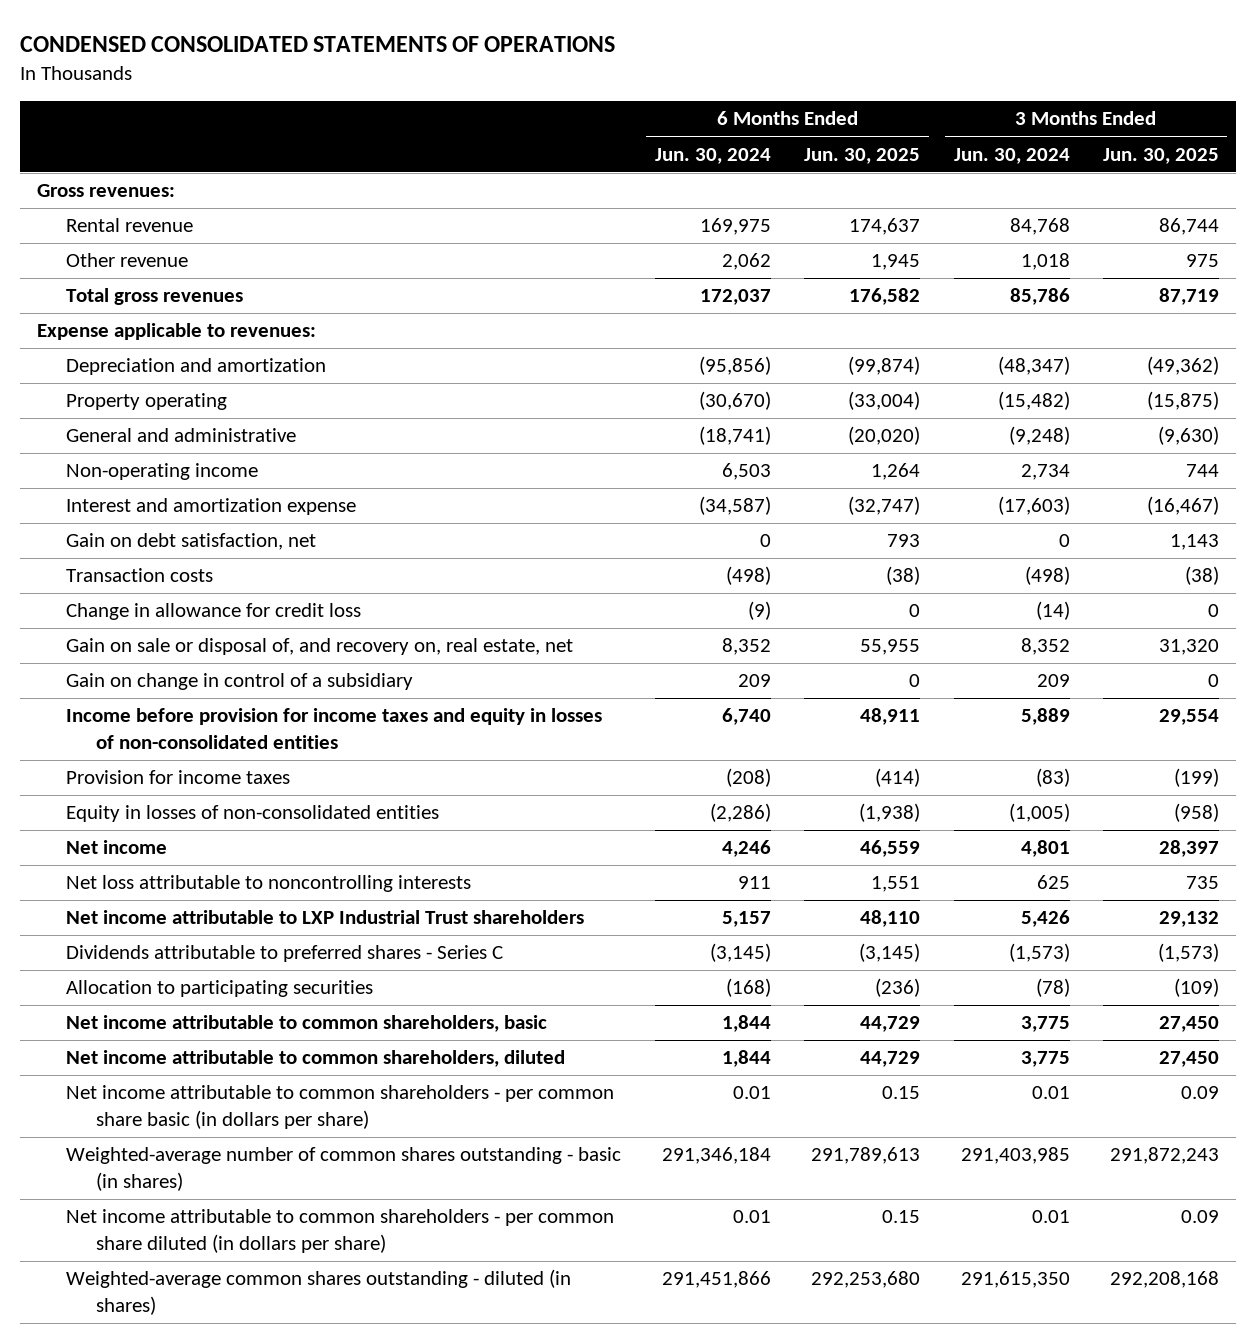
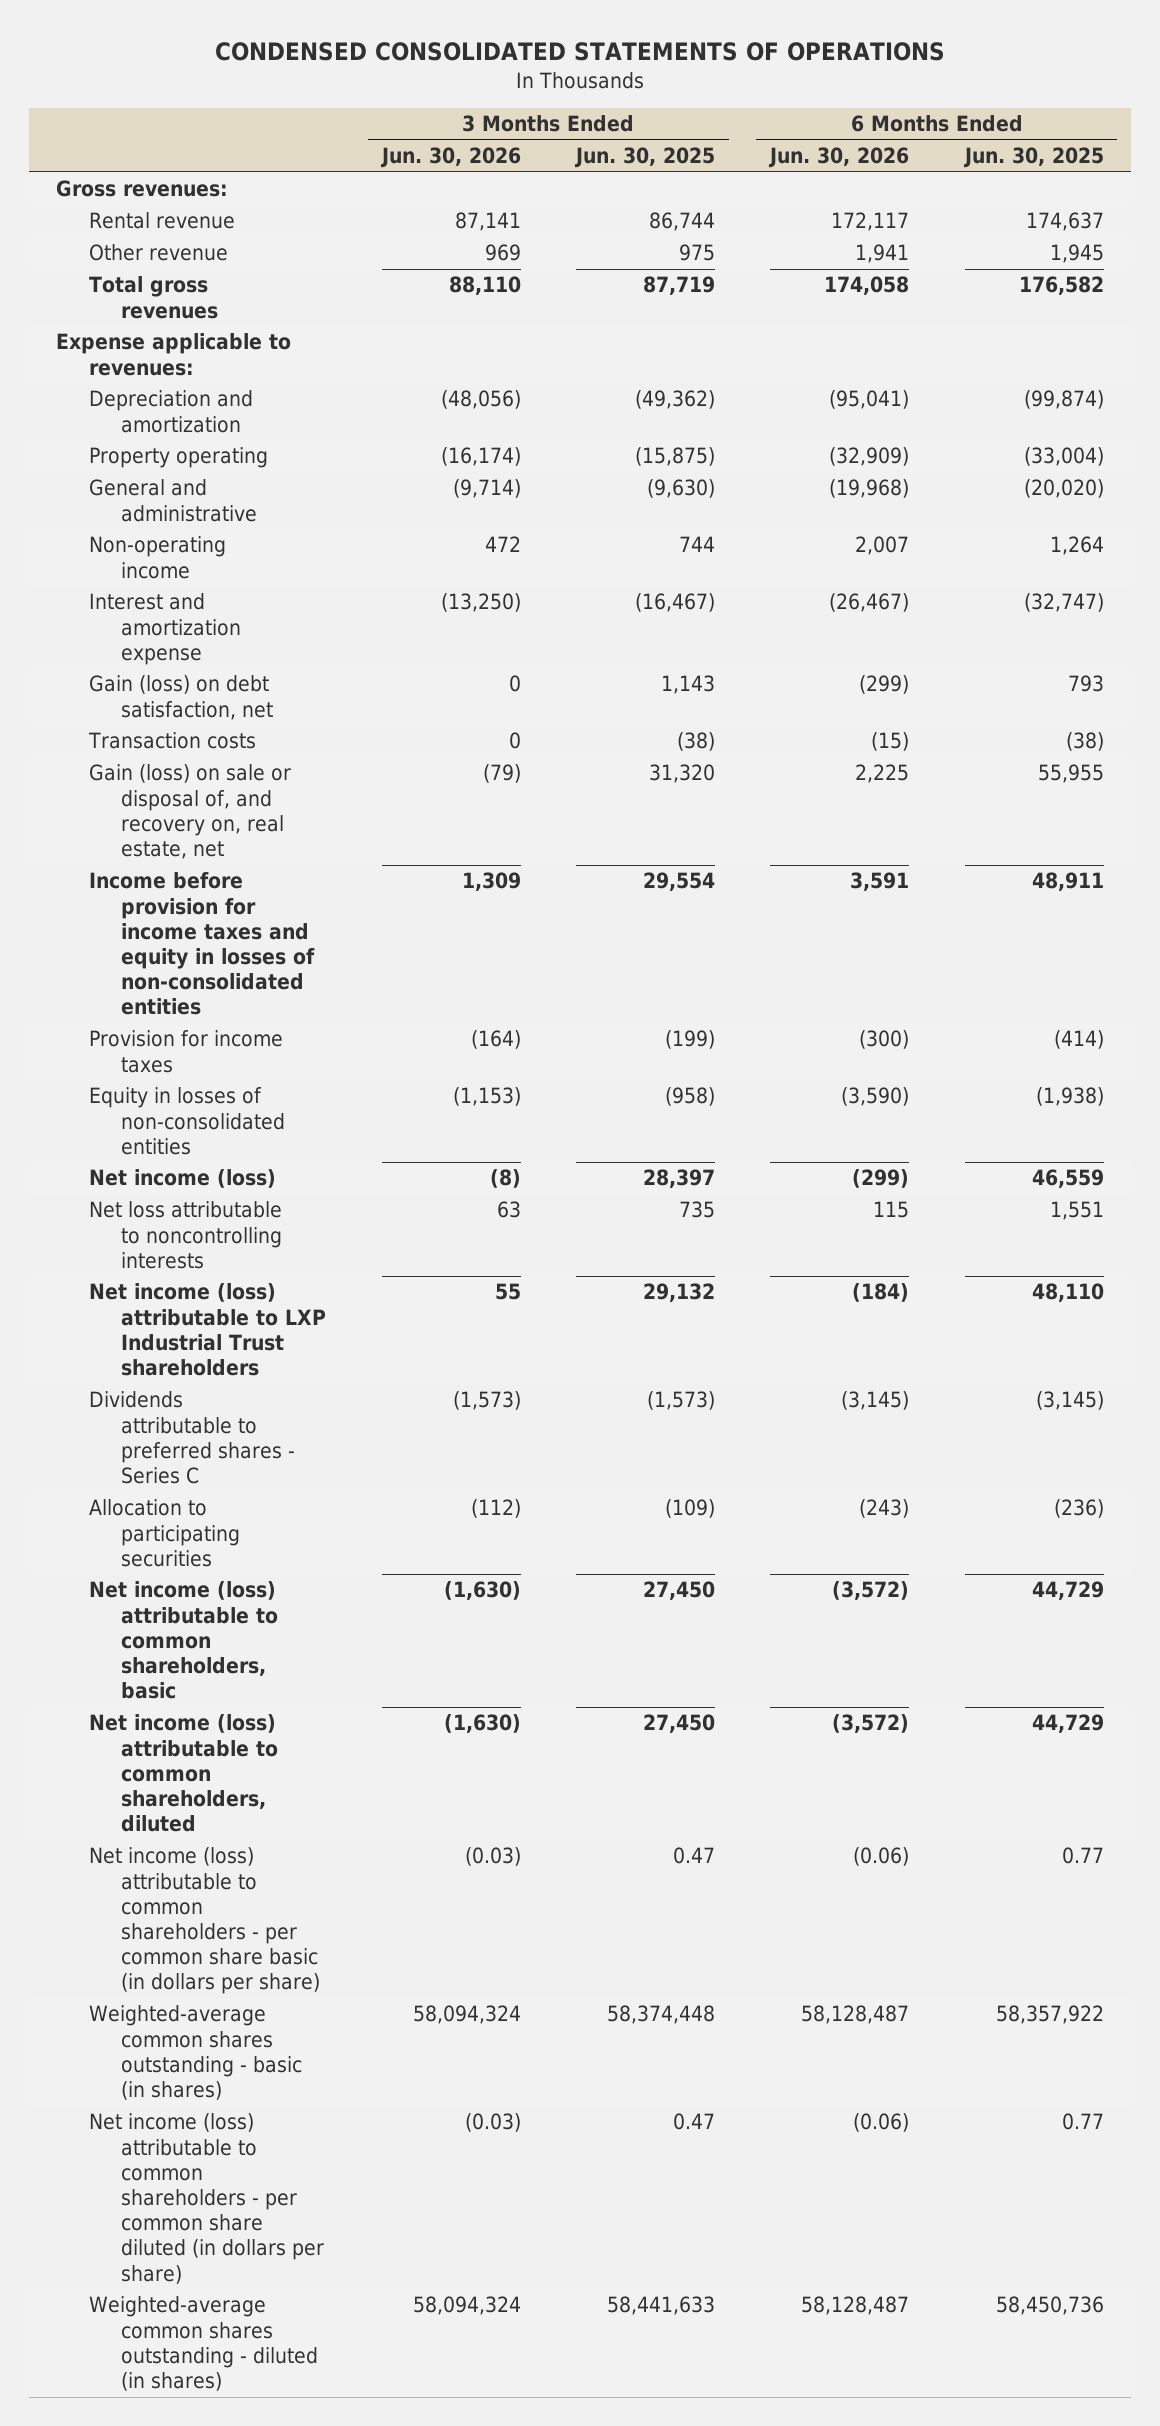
- | 6 Months Ended Jun. 30, 2024 | 6 Months Ended Jun. 30, 2025 | 3 Months Ended Jun. 30, 2024 | 3 Months Ended Jun. 30, 2025
+ | 3 Months Ended Jun. 30, 2026 | 3 Months Ended Jun. 30, 2025 | 6 Months Ended Jun. 30, 2026 | 6 Months Ended Jun. 30, 2025
- Gain on debt satisfaction, net | 0 | 793 | 0 | 1,143
+ Gain (loss) on debt satisfaction, net | 0 | 1,143 | (299) | 793
- Change in allowance for credit loss | (9) | 0 | (14) | 0
- Gain on sale or disposal of, and recovery on, real estate, net | 8,352 | 55,955 | 8,352 | 31,320
- Gain on change in control of a subsidiary | 209 | 0 | 209 | 0
+ Gain (loss) on sale or disposal of, and recovery on, real estate, net | (79) | 31,320 | 2,225 | 55,955
- Net income | 4,246 | 46,559 | 4,801 | 28,397
+ Net income (loss) | (8) | 28,397 | (299) | 46,559
- Net income attributable to LXP Industrial Trust shareholders | 5,157 | 48,110 | 5,426 | 29,132
+ Net income (loss) attributable to LXP Industrial Trust shareholders | 55 | 29,132 | (184) | 48,110
- Net income attributable to common shareholders, basic | 1,844 | 44,729 | 3,775 | 27,450
- Net income attributable to common shareholders, diluted | 1,844 | 44,729 | 3,775 | 27,450
- Net income attributable to common shareholders - per common share basic (in dollars per share) | 0.01 | 0.15 | 0.01 | 0.09
- Weighted-average number of common shares outstanding - basic (in shares) | 291,346,184 | 291,789,613 | 291,403,985 | 291,872,243
- Net income attributable to common shareholders - per common share diluted (in dollars per share) | 0.01 | 0.15 | 0.01 | 0.09
- Weighted-average common shares outstanding - diluted (in shares) | 291,451,866 | 292,253,680 | 291,615,350 | 292,208,168
+ Net income (loss) attributable to common shareholders, basic | (1,630) | 27,450 | (3,572) | 44,729
+ Net income (loss) attributable to common shareholders, diluted | (1,630) | 27,450 | (3,572) | 44,729
+ Net income (loss) attributable to common shareholders - per common share basic (in dollars per share) | (0.03) | 0.47 | (0.06) | 0.77
+ Weighted-average common shares outstanding - basic (in shares) | 58,094,324 | 58,374,448 | 58,128,487 | 58,357,922
+ Net income (loss) attributable to common shareholders - per common share diluted (in dollars per share) | (0.03) | 0.47 | (0.06) | 0.77
+ Weighted-average common shares outstanding - diluted (in shares) | 58,094,324 | 58,441,633 | 58,128,487 | 58,450,736

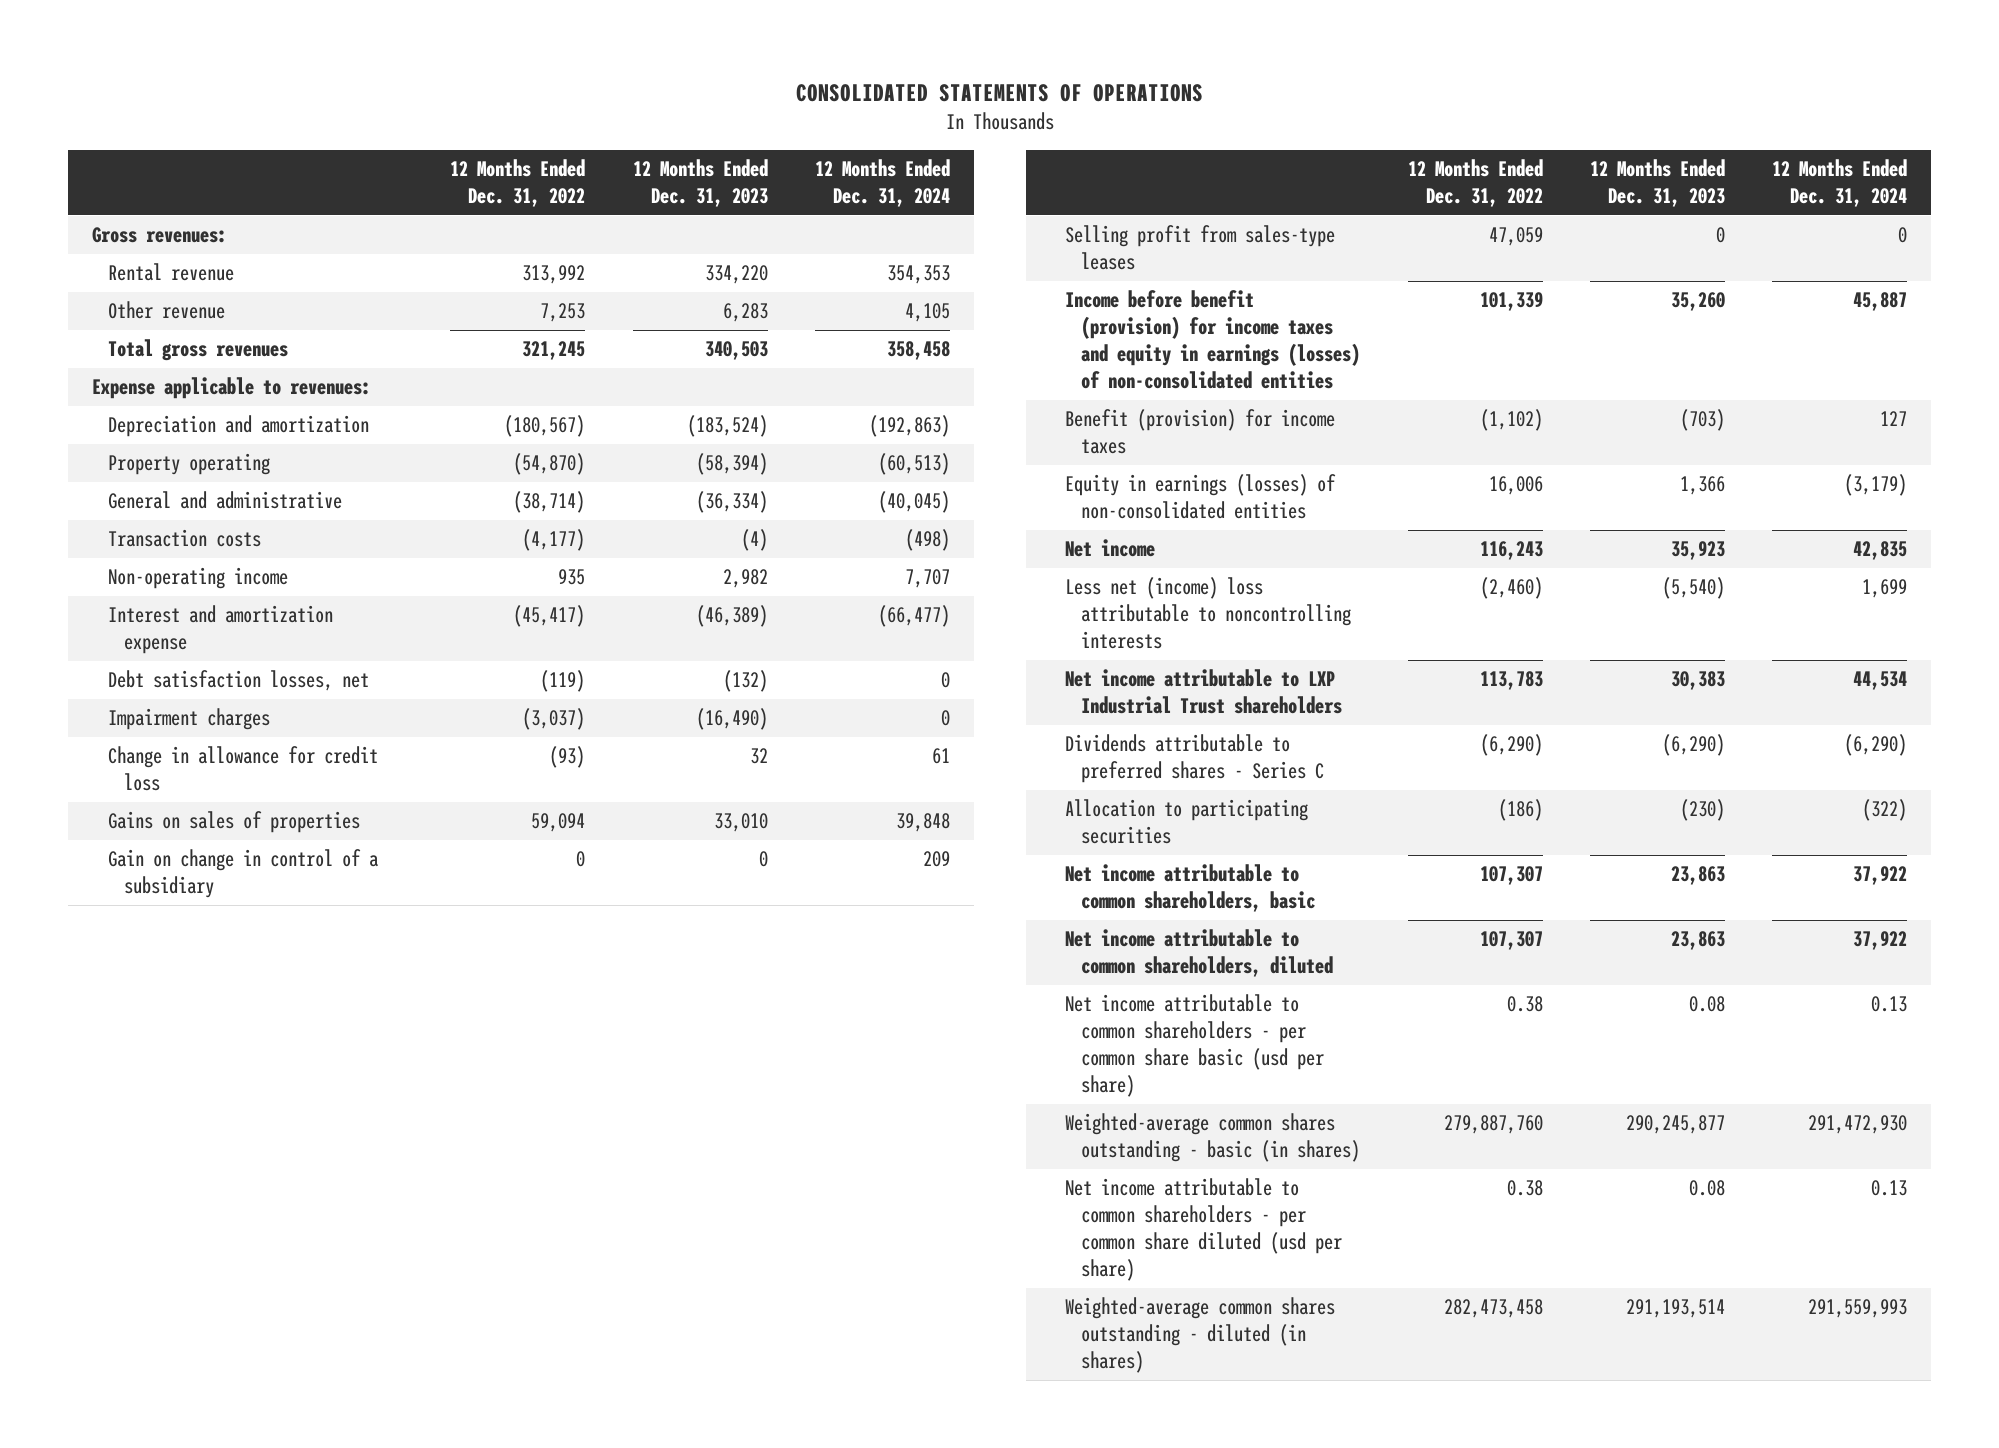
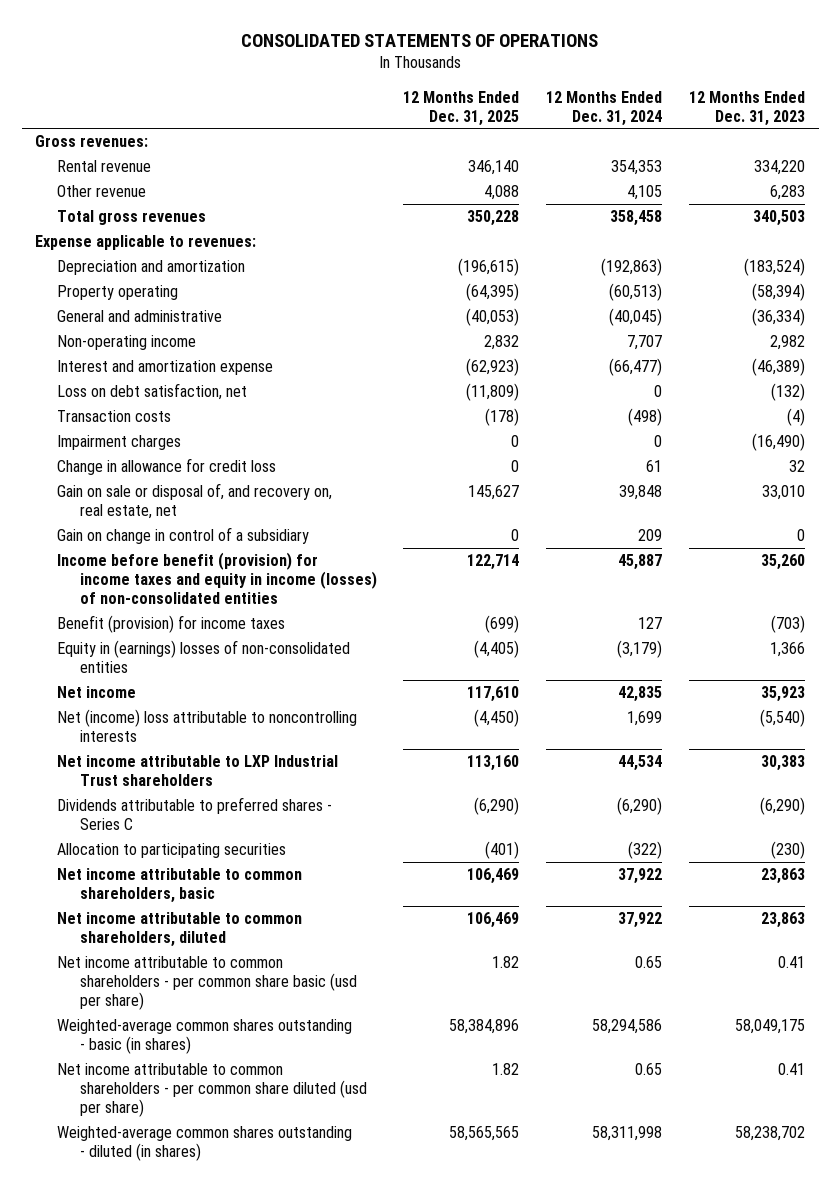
- | 12 Months Ended Dec. 31, 2022 | 12 Months Ended Dec. 31, 2023 | 12 Months Ended Dec. 31, 2024
+ | 12 Months Ended Dec. 31, 2025 | 12 Months Ended Dec. 31, 2024 | 12 Months Ended Dec. 31, 2023
- Debt satisfaction losses, net | (119) | (132) | 0
+ Loss on debt satisfaction, net | (11,809) | 0 | (132)
moved down: Transaction costs | (178) | (498) | (4)
- Gains on sales of properties | 59,094 | 33,010 | 39,848
+ Gain on sale or disposal of, and recovery on, real estate, net | 145,627 | 39,848 | 33,010
- Selling profit from sales-type leases | 47,059 | 0 | 0
- Income before benefit (provision) for income taxes and equity in earnings (losses) of non-consolidated entities | 101,339 | 35,260 | 45,887
+ Income before benefit (provision) for income taxes and equity in income (losses) of non-consolidated entities | 122,714 | 45,887 | 35,260
- Equity in earnings (losses) of non-consolidated entities | 16,006 | 1,366 | (3,179)
+ Equity in (earnings) losses of non-consolidated entities | (4,405) | (3,179) | 1,366
- Less net (income) loss attributable to noncontrolling interests | (2,460) | (5,540) | 1,699
+ Net (income) loss attributable to noncontrolling interests | (4,450) | 1,699 | (5,540)
- Net income attributable to common shareholders - per common share basic (usd per share) | 0.38 | 0.08 | 0.13
- Weighted-average common shares outstanding - basic (in shares) | 279,887,760 | 290,245,877 | 291,472,930
- Net income attributable to common shareholders - per common share diluted (usd per share) | 0.38 | 0.08 | 0.13
- Weighted-average common shares outstanding - diluted (in shares) | 282,473,458 | 291,193,514 | 291,559,993
+ Net income attributable to common shareholders - per common share basic (usd per share) | 1.82 | 0.65 | 0.41
+ Weighted-average common shares outstanding - basic (in shares) | 58,384,896 | 58,294,586 | 58,049,175
+ Net income attributable to common shareholders - per common share diluted (usd per share) | 1.82 | 0.65 | 0.41
+ Weighted-average common shares outstanding - diluted (in shares) | 58,565,565 | 58,311,998 | 58,238,702

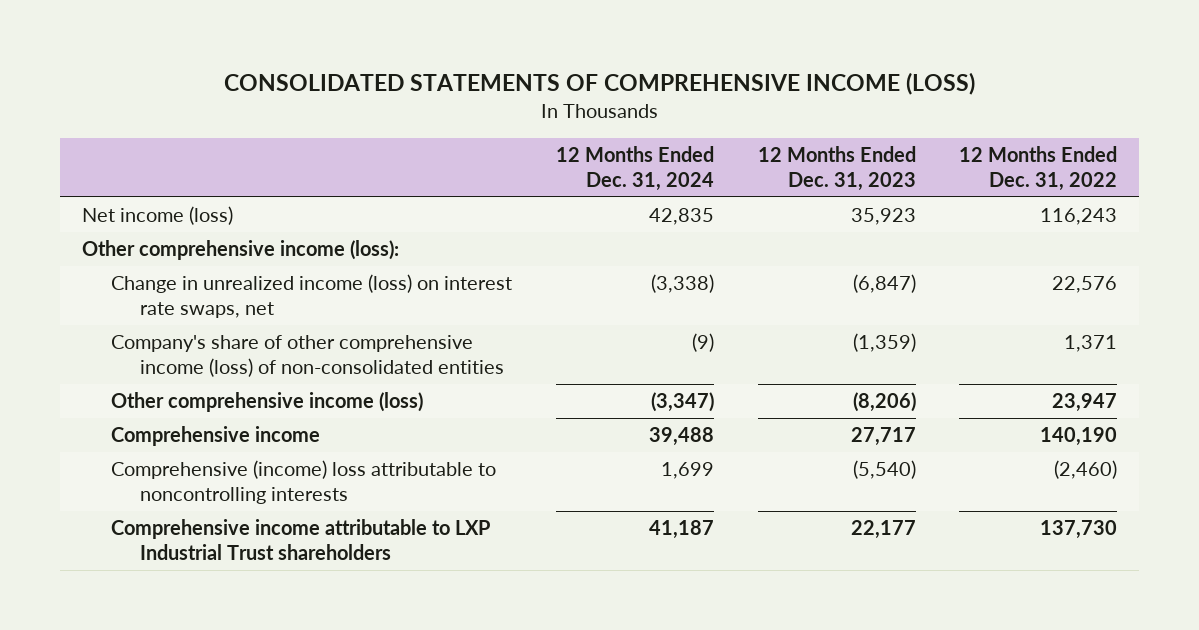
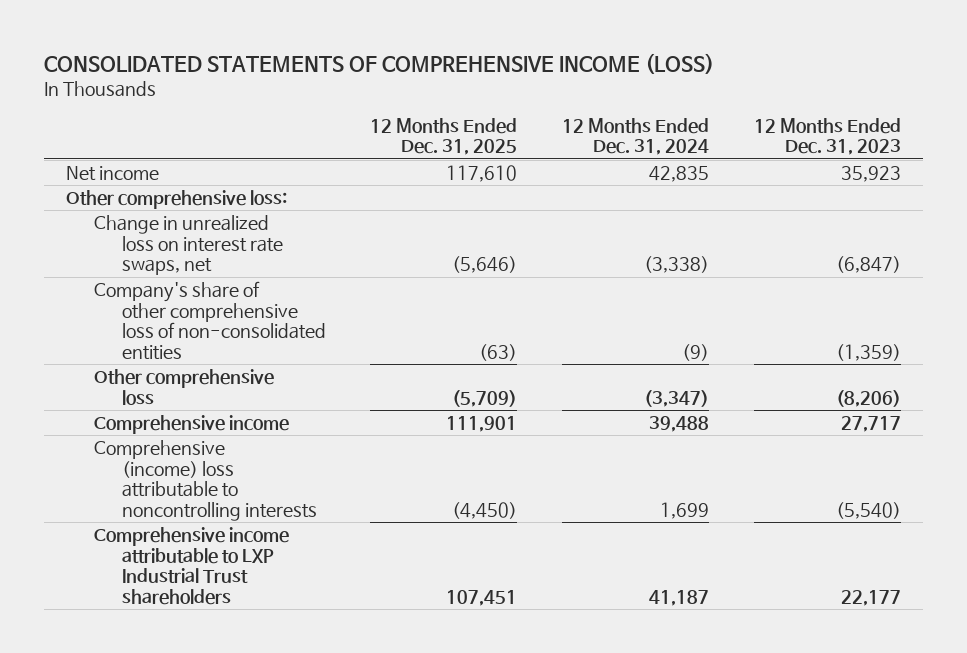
- | 12 Months Ended Dec. 31, 2024 | 12 Months Ended Dec. 31, 2023 | 12 Months Ended Dec. 31, 2022
+ | 12 Months Ended Dec. 31, 2025 | 12 Months Ended Dec. 31, 2024 | 12 Months Ended Dec. 31, 2023
- Net income (loss) | 42,835 | 35,923 | 116,243
- Other comprehensive income (loss):
- Change in unrealized income (loss) on interest rate swaps, net | (3,338) | (6,847) | 22,576
- Company's share of other comprehensive income (loss) of non-consolidated entities | (9) | (1,359) | 1,371
- Other comprehensive income (loss) | (3,347) | (8,206) | 23,947
+ Net income | 117,610 | 42,835 | 35,923
+ Other comprehensive loss:
+ Change in unrealized loss on interest rate swaps, net | (5,646) | (3,338) | (6,847)
+ Company's share of other comprehensive loss of non-consolidated entities | (63) | (9) | (1,359)
+ Other comprehensive loss | (5,709) | (3,347) | (8,206)

